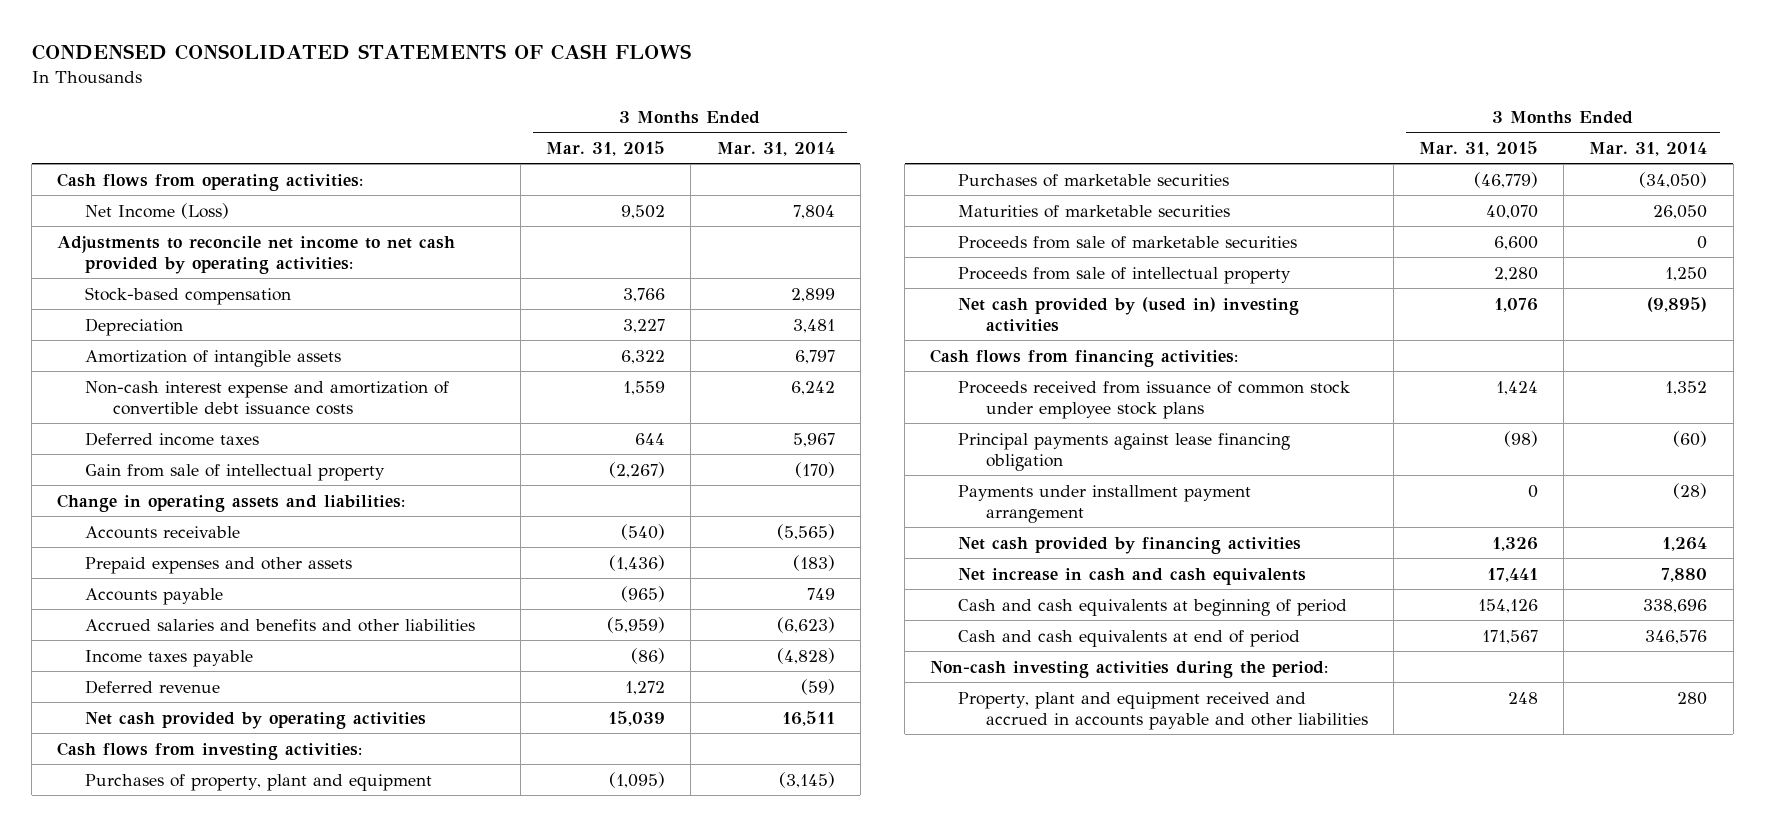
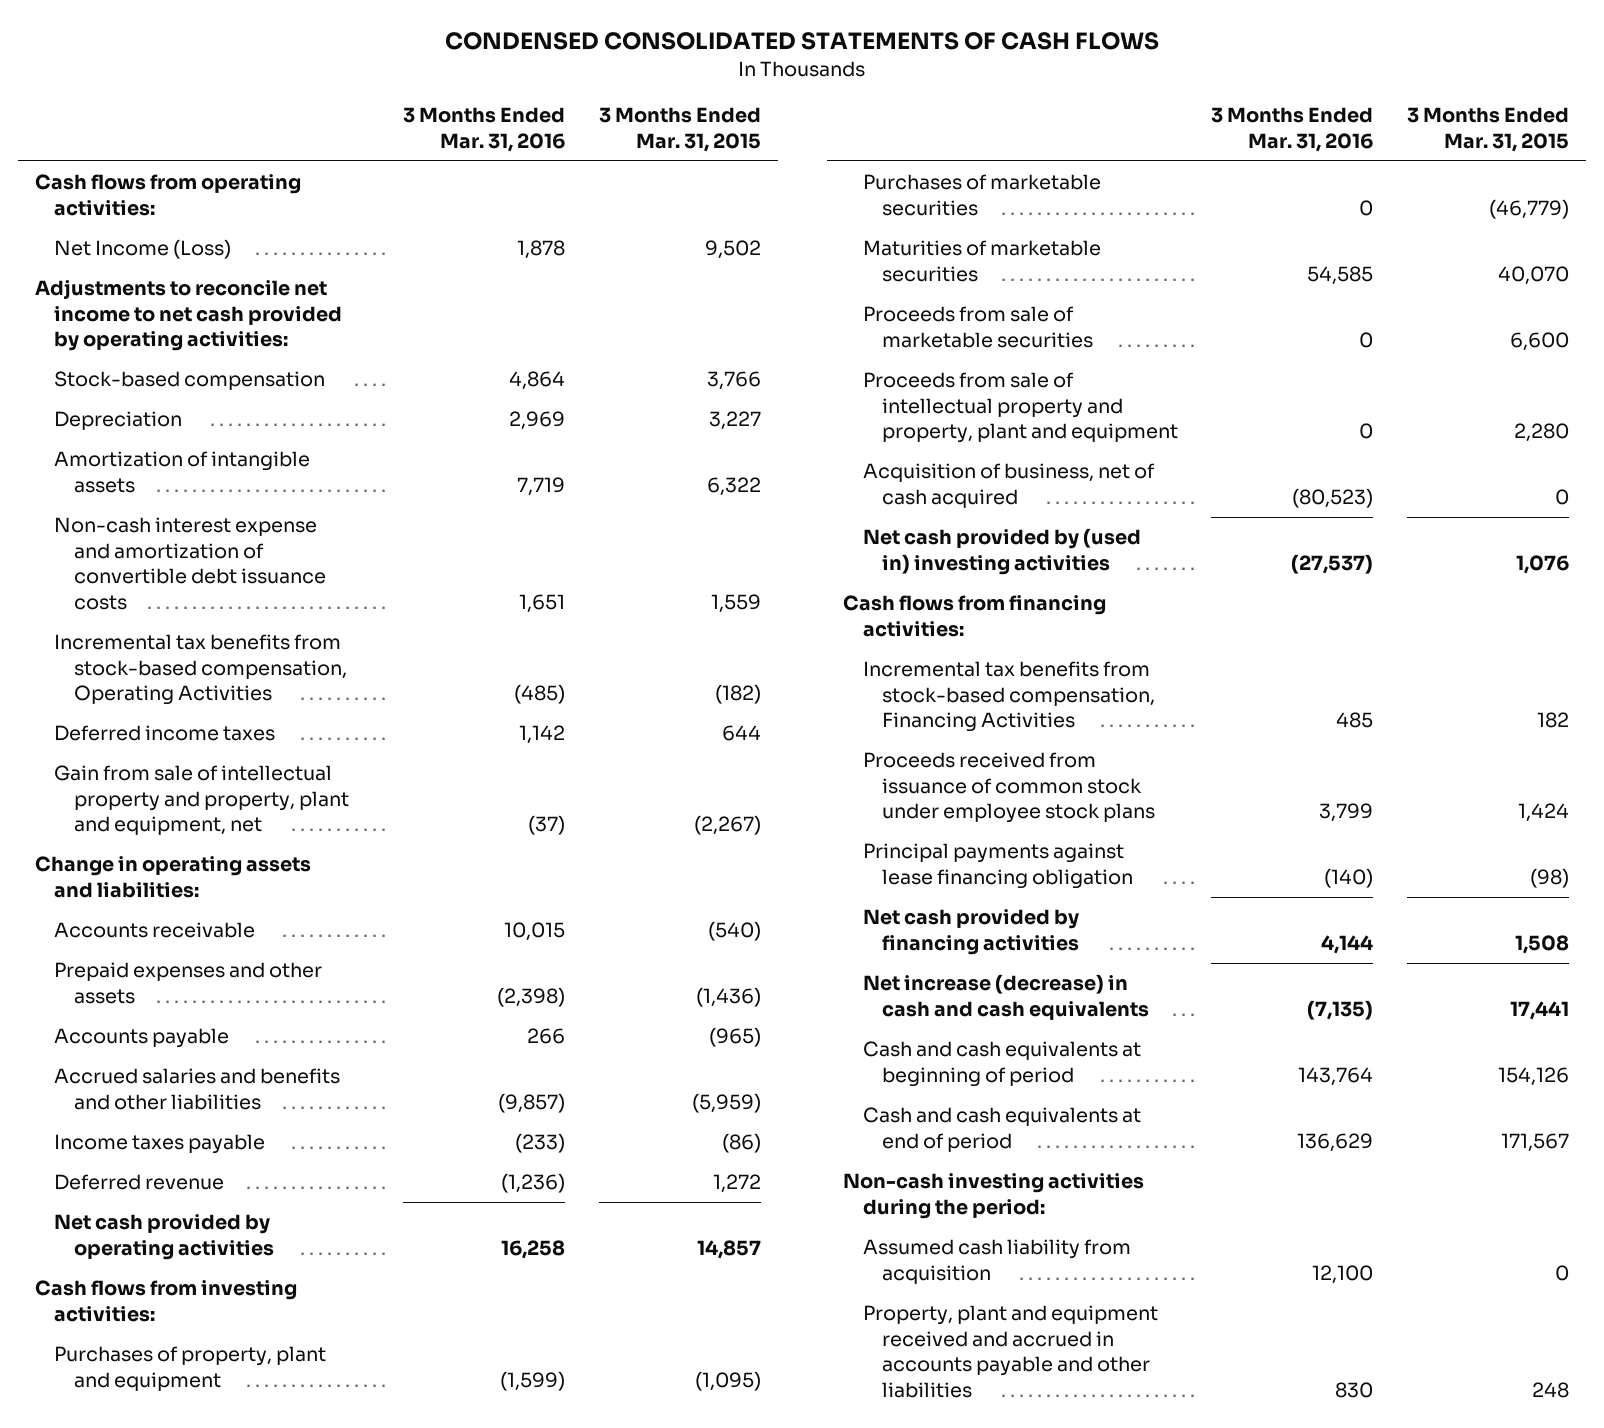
- | 3 Months Ended Mar. 31, 2015 | 3 Months Ended Mar. 31, 2014
+ | 3 Months Ended Mar. 31, 2016 | 3 Months Ended Mar. 31, 2015
+ Incremental tax benefits from stock-based compensation, Operating Activities | (485) | (182)
- Gain from sale of intellectual property | (2,267) | (170)
+ Gain from sale of intellectual property and property, plant and equipment, net | (37) | (2,267)
- Net cash provided by operating activities | 15,039 | 16,511
+ Net cash provided by operating activities | 16,258 | 14,857
- Proceeds from sale of intellectual property | 2,280 | 1,250
+ Proceeds from sale of intellectual property and property, plant and equipment | 0 | 2,280
+ Acquisition of business, net of cash acquired | (80,523) | 0
+ Incremental tax benefits from stock-based compensation, Financing Activities | 485 | 182
- Payments under installment payment arrangement | 0 | (28)
- Net cash provided by financing activities | 1,326 | 1,264
- Net increase in cash and cash equivalents | 17,441 | 7,880
+ Net cash provided by financing activities | 4,144 | 1,508
+ Net increase (decrease) in cash and cash equivalents | (7,135) | 17,441
+ Assumed cash liability from acquisition | 12,100 | 0

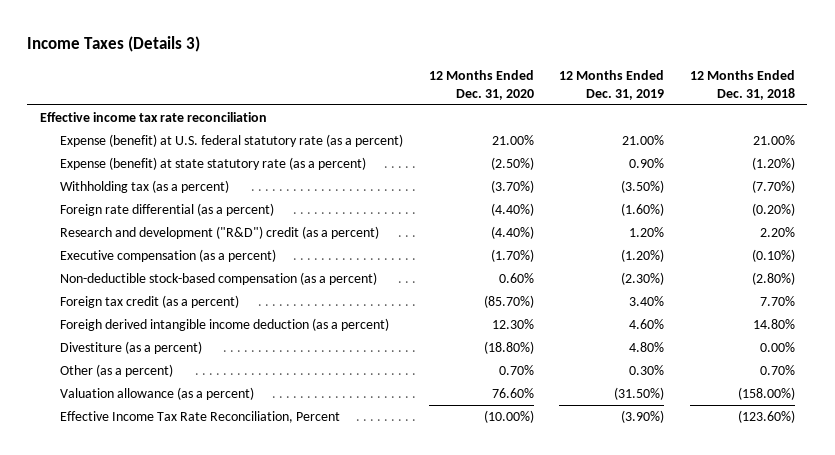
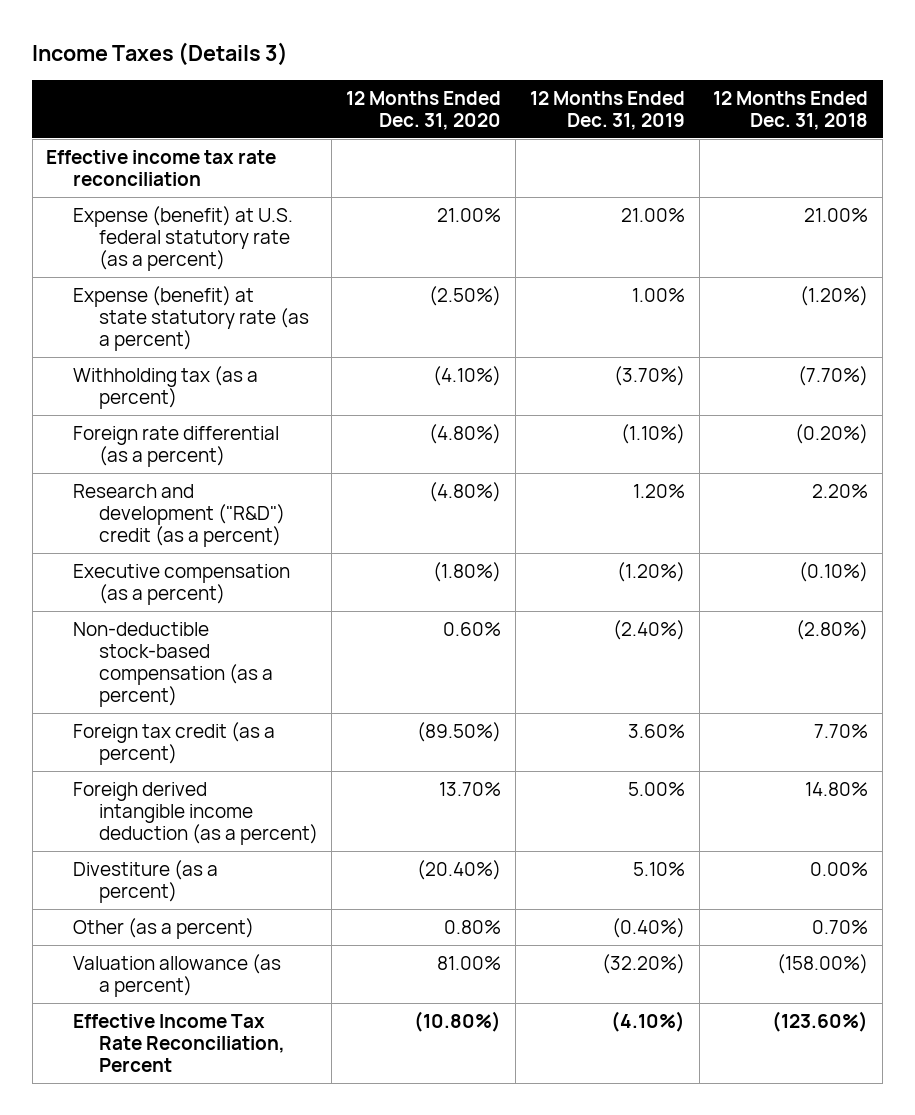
- Expense (benefit) at state statutory rate (as a percent) | (2.50%) | 0.90% | (1.20%)
- Withholding tax (as a percent) | (3.70%) | (3.50%) | (7.70%)
- Foreign rate differential (as a percent) | (4.40%) | (1.60%) | (0.20%)
- Research and development ("R&D") credit (as a percent) | (4.40%) | 1.20% | 2.20%
- Executive compensation (as a percent) | (1.70%) | (1.20%) | (0.10%)
- Non-deductible stock-based compensation (as a percent) | 0.60% | (2.30%) | (2.80%)
- Foreign tax credit (as a percent) | (85.70%) | 3.40% | 7.70%
- Foreigh derived intangible income deduction (as a percent) | 12.30% | 4.60% | 14.80%
- Divestiture (as a percent) | (18.80%) | 4.80% | 0.00%
- Other (as a percent) | 0.70% | 0.30% | 0.70%
- Valuation allowance (as a percent) | 76.60% | (31.50%) | (158.00%)
- Effective Income Tax Rate Reconciliation, Percent | (10.00%) | (3.90%) | (123.60%)
+ Expense (benefit) at state statutory rate (as a percent) | (2.50%) | 1.00% | (1.20%)
+ Withholding tax (as a percent) | (4.10%) | (3.70%) | (7.70%)
+ Foreign rate differential (as a percent) | (4.80%) | (1.10%) | (0.20%)
+ Research and development ("R&D") credit (as a percent) | (4.80%) | 1.20% | 2.20%
+ Executive compensation (as a percent) | (1.80%) | (1.20%) | (0.10%)
+ Non-deductible stock-based compensation (as a percent) | 0.60% | (2.40%) | (2.80%)
+ Foreign tax credit (as a percent) | (89.50%) | 3.60% | 7.70%
+ Foreigh derived intangible income deduction (as a percent) | 13.70% | 5.00% | 14.80%
+ Divestiture (as a percent) | (20.40%) | 5.10% | 0.00%
+ Other (as a percent) | 0.80% | (0.40%) | 0.70%
+ Valuation allowance (as a percent) | 81.00% | (32.20%) | (158.00%)
+ Effective Income Tax Rate Reconciliation, Percent | (10.80%) | (4.10%) | (123.60%)

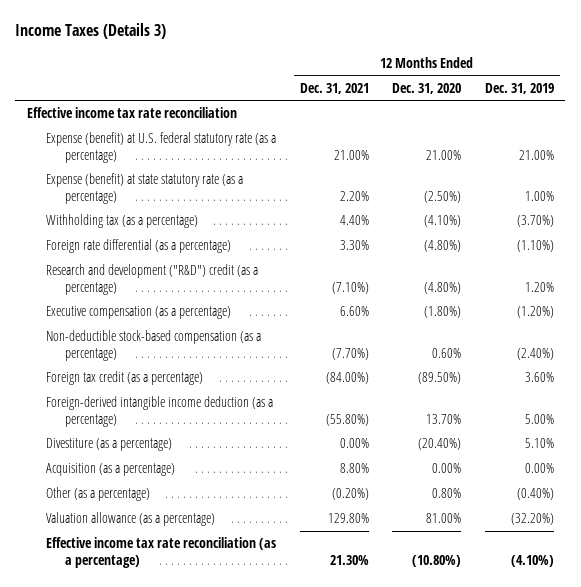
- | 12 Months Ended Dec. 31, 2020 | 12 Months Ended Dec. 31, 2019 | 12 Months Ended Dec. 31, 2018
+ | 12 Months Ended Dec. 31, 2021 | 12 Months Ended Dec. 31, 2020 | 12 Months Ended Dec. 31, 2019
- Expense (benefit) at U.S. federal statutory rate (as a percent) | 21.00% | 21.00% | 21.00%
- Expense (benefit) at state statutory rate (as a percent) | (2.50%) | 1.00% | (1.20%)
- Withholding tax (as a percent) | (4.10%) | (3.70%) | (7.70%)
- Foreign rate differential (as a percent) | (4.80%) | (1.10%) | (0.20%)
- Research and development ("R&D") credit (as a percent) | (4.80%) | 1.20% | 2.20%
- Executive compensation (as a percent) | (1.80%) | (1.20%) | (0.10%)
- Non-deductible stock-based compensation (as a percent) | 0.60% | (2.40%) | (2.80%)
- Foreign tax credit (as a percent) | (89.50%) | 3.60% | 7.70%
- Foreigh derived intangible income deduction (as a percent) | 13.70% | 5.00% | 14.80%
- Divestiture (as a percent) | (20.40%) | 5.10% | 0.00%
- Other (as a percent) | 0.80% | (0.40%) | 0.70%
- Valuation allowance (as a percent) | 81.00% | (32.20%) | (158.00%)
- Effective Income Tax Rate Reconciliation, Percent | (10.80%) | (4.10%) | (123.60%)
+ Expense (benefit) at U.S. federal statutory rate (as a percentage) | 21.00% | 21.00% | 21.00%
+ Expense (benefit) at state statutory rate (as a percentage) | 2.20% | (2.50%) | 1.00%
+ Withholding tax (as a percentage) | 4.40% | (4.10%) | (3.70%)
+ Foreign rate differential (as a percentage) | 3.30% | (4.80%) | (1.10%)
+ Research and development ("R&D") credit (as a percentage) | (7.10%) | (4.80%) | 1.20%
+ Executive compensation (as a percentage) | 6.60% | (1.80%) | (1.20%)
+ Non-deductible stock-based compensation (as a percentage) | (7.70%) | 0.60% | (2.40%)
+ Foreign tax credit (as a percentage) | (84.00%) | (89.50%) | 3.60%
+ Foreign-derived intangible income deduction (as a percentage) | (55.80%) | 13.70% | 5.00%
+ Divestiture (as a percentage) | 0.00% | (20.40%) | 5.10%
+ Acquisition (as a percentage) | 8.80% | 0.00% | 0.00%
+ Other (as a percentage) | (0.20%) | 0.80% | (0.40%)
+ Valuation allowance (as a percentage) | 129.80% | 81.00% | (32.20%)
+ Effective income tax rate reconciliation (as a percentage) | 21.30% | (10.80%) | (4.10%)

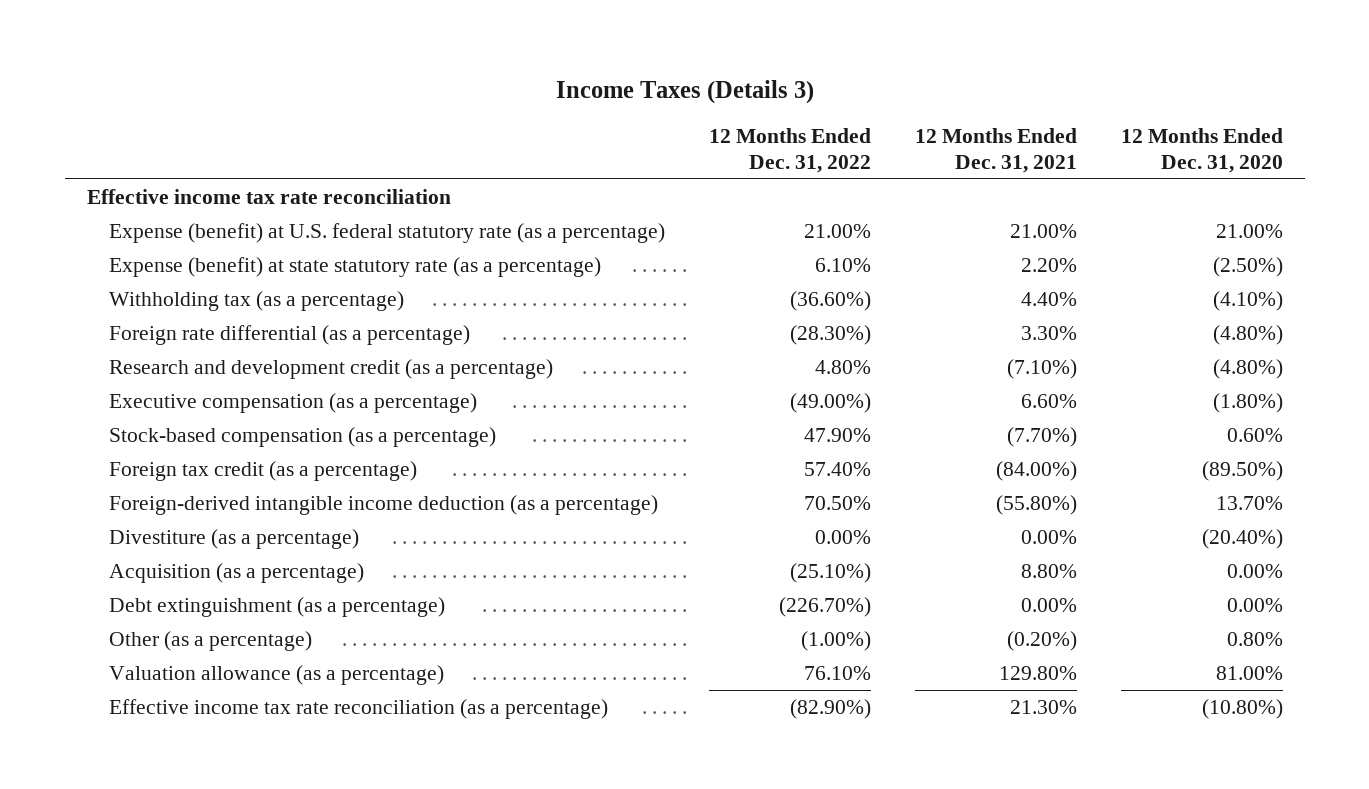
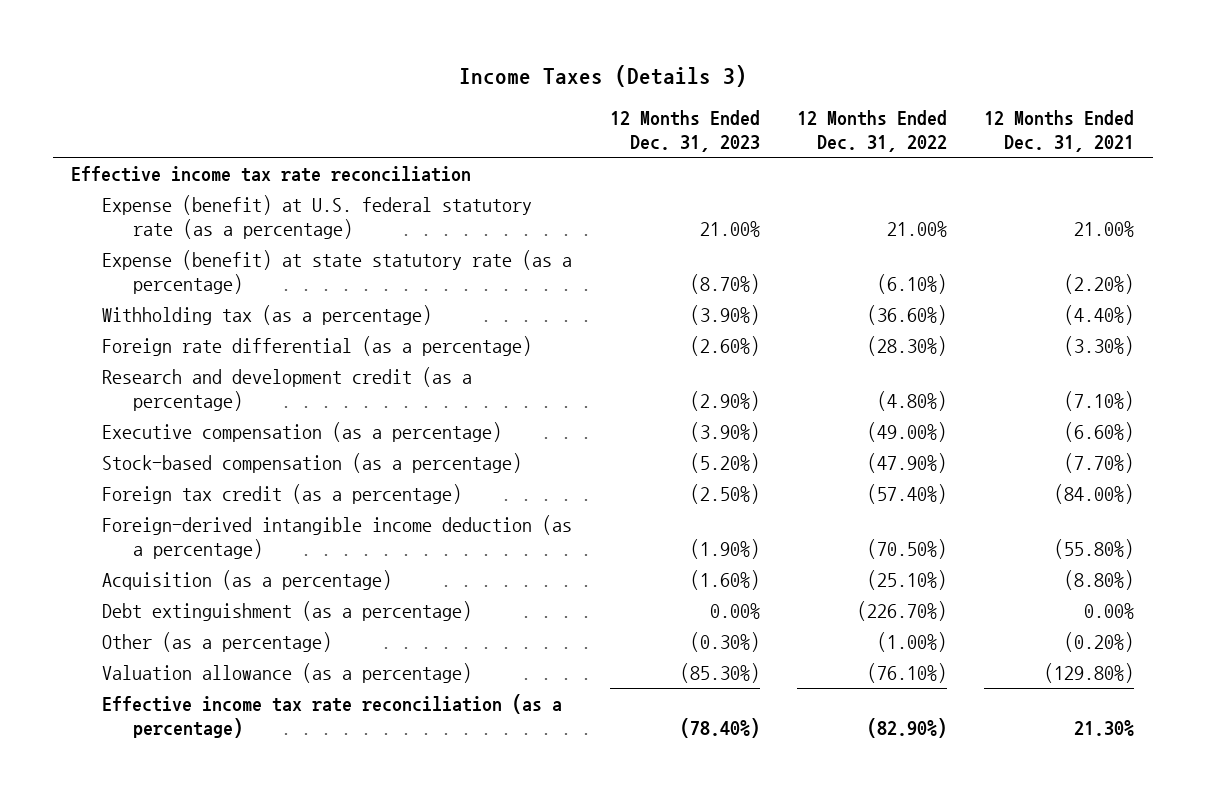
- | 12 Months Ended Dec. 31, 2022 | 12 Months Ended Dec. 31, 2021 | 12 Months Ended Dec. 31, 2020
+ | 12 Months Ended Dec. 31, 2023 | 12 Months Ended Dec. 31, 2022 | 12 Months Ended Dec. 31, 2021
- Expense (benefit) at state statutory rate (as a percentage) | 6.10% | 2.20% | (2.50%)
- Withholding tax (as a percentage) | (36.60%) | 4.40% | (4.10%)
- Foreign rate differential (as a percentage) | (28.30%) | 3.30% | (4.80%)
- Research and development credit (as a percentage) | 4.80% | (7.10%) | (4.80%)
- Executive compensation (as a percentage) | (49.00%) | 6.60% | (1.80%)
- Stock-based compensation (as a percentage) | 47.90% | (7.70%) | 0.60%
- Foreign tax credit (as a percentage) | 57.40% | (84.00%) | (89.50%)
- Foreign-derived intangible income deduction (as a percentage) | 70.50% | (55.80%) | 13.70%
- Divestiture (as a percentage) | 0.00% | 0.00% | (20.40%)
- Acquisition (as a percentage) | (25.10%) | 8.80% | 0.00%
+ Expense (benefit) at state statutory rate (as a percentage) | (8.70%) | (6.10%) | (2.20%)
+ Withholding tax (as a percentage) | (3.90%) | (36.60%) | (4.40%)
+ Foreign rate differential (as a percentage) | (2.60%) | (28.30%) | (3.30%)
+ Research and development credit (as a percentage) | (2.90%) | (4.80%) | (7.10%)
+ Executive compensation (as a percentage) | (3.90%) | (49.00%) | (6.60%)
+ Stock-based compensation (as a percentage) | (5.20%) | (47.90%) | (7.70%)
+ Foreign tax credit (as a percentage) | (2.50%) | (57.40%) | (84.00%)
+ Foreign-derived intangible income deduction (as a percentage) | (1.90%) | (70.50%) | (55.80%)
+ Acquisition (as a percentage) | (1.60%) | (25.10%) | (8.80%)
- Valuation allowance (as a percentage) | 76.10% | 129.80% | 81.00%
+ Valuation allowance (as a percentage) | (85.30%) | (76.10%) | (129.80%)

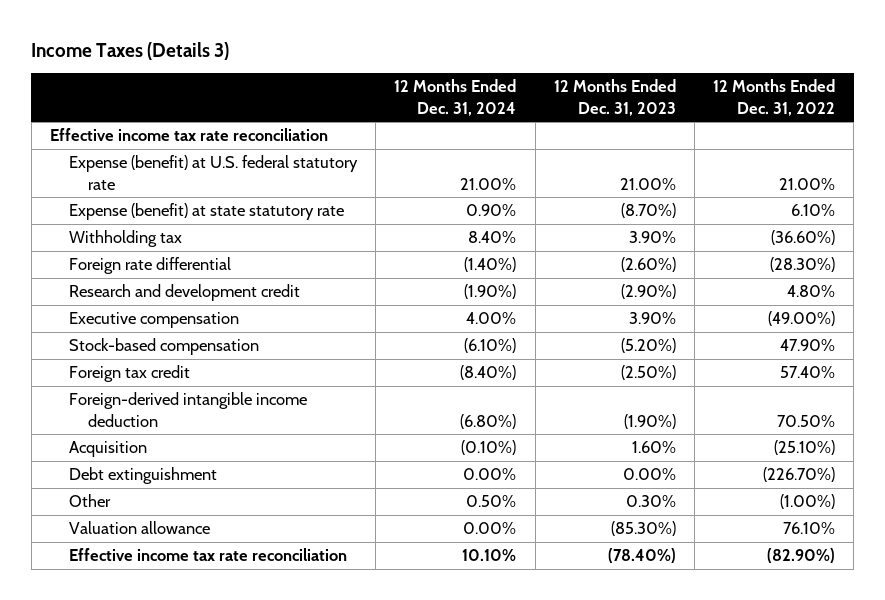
- | 12 Months Ended Dec. 31, 2023 | 12 Months Ended Dec. 31, 2022 | 12 Months Ended Dec. 31, 2021
+ | 12 Months Ended Dec. 31, 2024 | 12 Months Ended Dec. 31, 2023 | 12 Months Ended Dec. 31, 2022
- Expense (benefit) at U.S. federal statutory rate (as a percentage) | 21.00% | 21.00% | 21.00%
- Expense (benefit) at state statutory rate (as a percentage) | (8.70%) | (6.10%) | (2.20%)
- Withholding tax (as a percentage) | (3.90%) | (36.60%) | (4.40%)
- Foreign rate differential (as a percentage) | (2.60%) | (28.30%) | (3.30%)
- Research and development credit (as a percentage) | (2.90%) | (4.80%) | (7.10%)
- Executive compensation (as a percentage) | (3.90%) | (49.00%) | (6.60%)
- Stock-based compensation (as a percentage) | (5.20%) | (47.90%) | (7.70%)
- Foreign tax credit (as a percentage) | (2.50%) | (57.40%) | (84.00%)
- Foreign-derived intangible income deduction (as a percentage) | (1.90%) | (70.50%) | (55.80%)
- Acquisition (as a percentage) | (1.60%) | (25.10%) | (8.80%)
- Debt extinguishment (as a percentage) | 0.00% | (226.70%) | 0.00%
- Other (as a percentage) | (0.30%) | (1.00%) | (0.20%)
- Valuation allowance (as a percentage) | (85.30%) | (76.10%) | (129.80%)
- Effective income tax rate reconciliation (as a percentage) | (78.40%) | (82.90%) | 21.30%
+ Expense (benefit) at U.S. federal statutory rate | 21.00% | 21.00% | 21.00%
+ Expense (benefit) at state statutory rate | 0.90% | (8.70%) | 6.10%
+ Withholding tax | 8.40% | 3.90% | (36.60%)
+ Foreign rate differential | (1.40%) | (2.60%) | (28.30%)
+ Research and development credit | (1.90%) | (2.90%) | 4.80%
+ Executive compensation | 4.00% | 3.90% | (49.00%)
+ Stock-based compensation | (6.10%) | (5.20%) | 47.90%
+ Foreign tax credit | (8.40%) | (2.50%) | 57.40%
+ Foreign-derived intangible income deduction | (6.80%) | (1.90%) | 70.50%
+ Acquisition | (0.10%) | 1.60% | (25.10%)
+ Debt extinguishment | 0.00% | 0.00% | (226.70%)
+ Other | 0.50% | 0.30% | (1.00%)
+ Valuation allowance | 0.00% | (85.30%) | 76.10%
+ Effective income tax rate reconciliation | 10.10% | (78.40%) | (82.90%)

